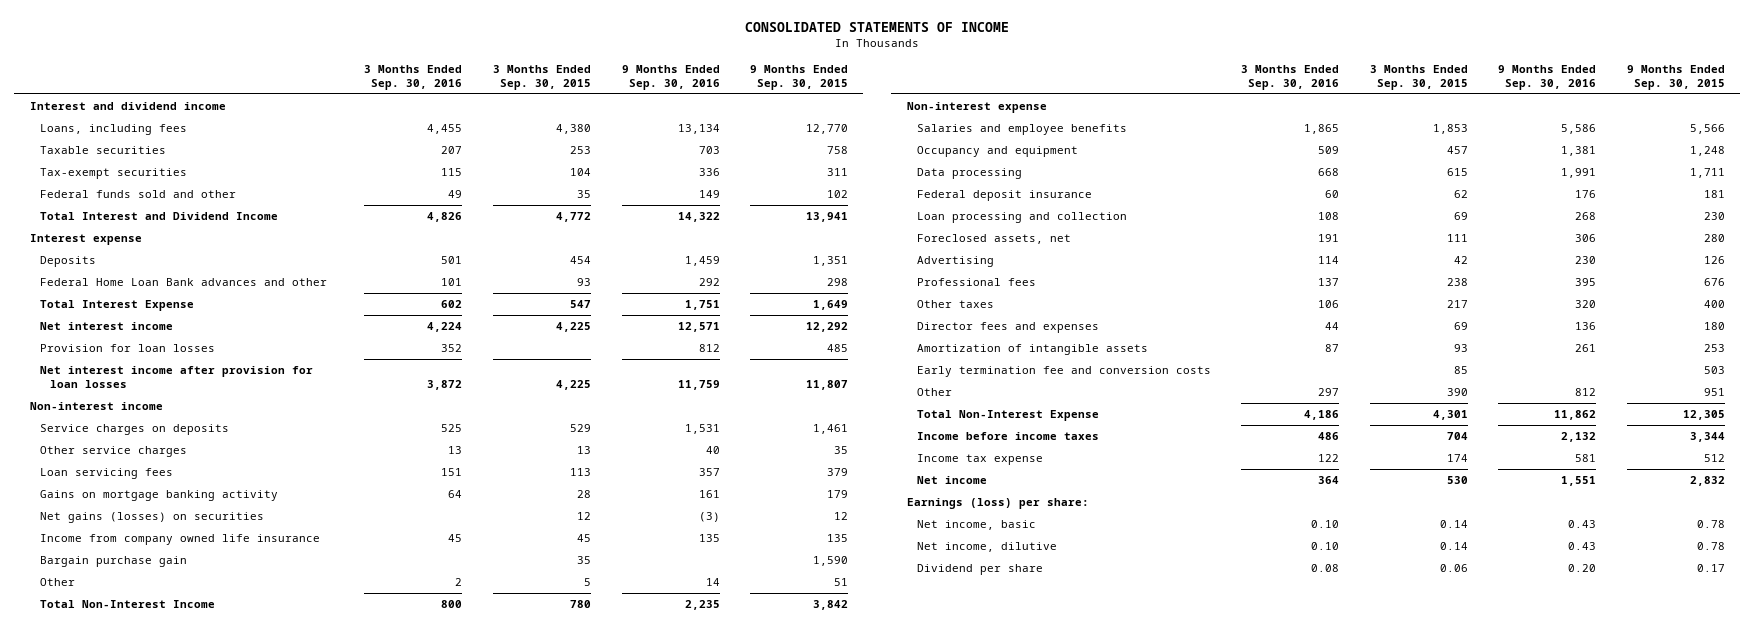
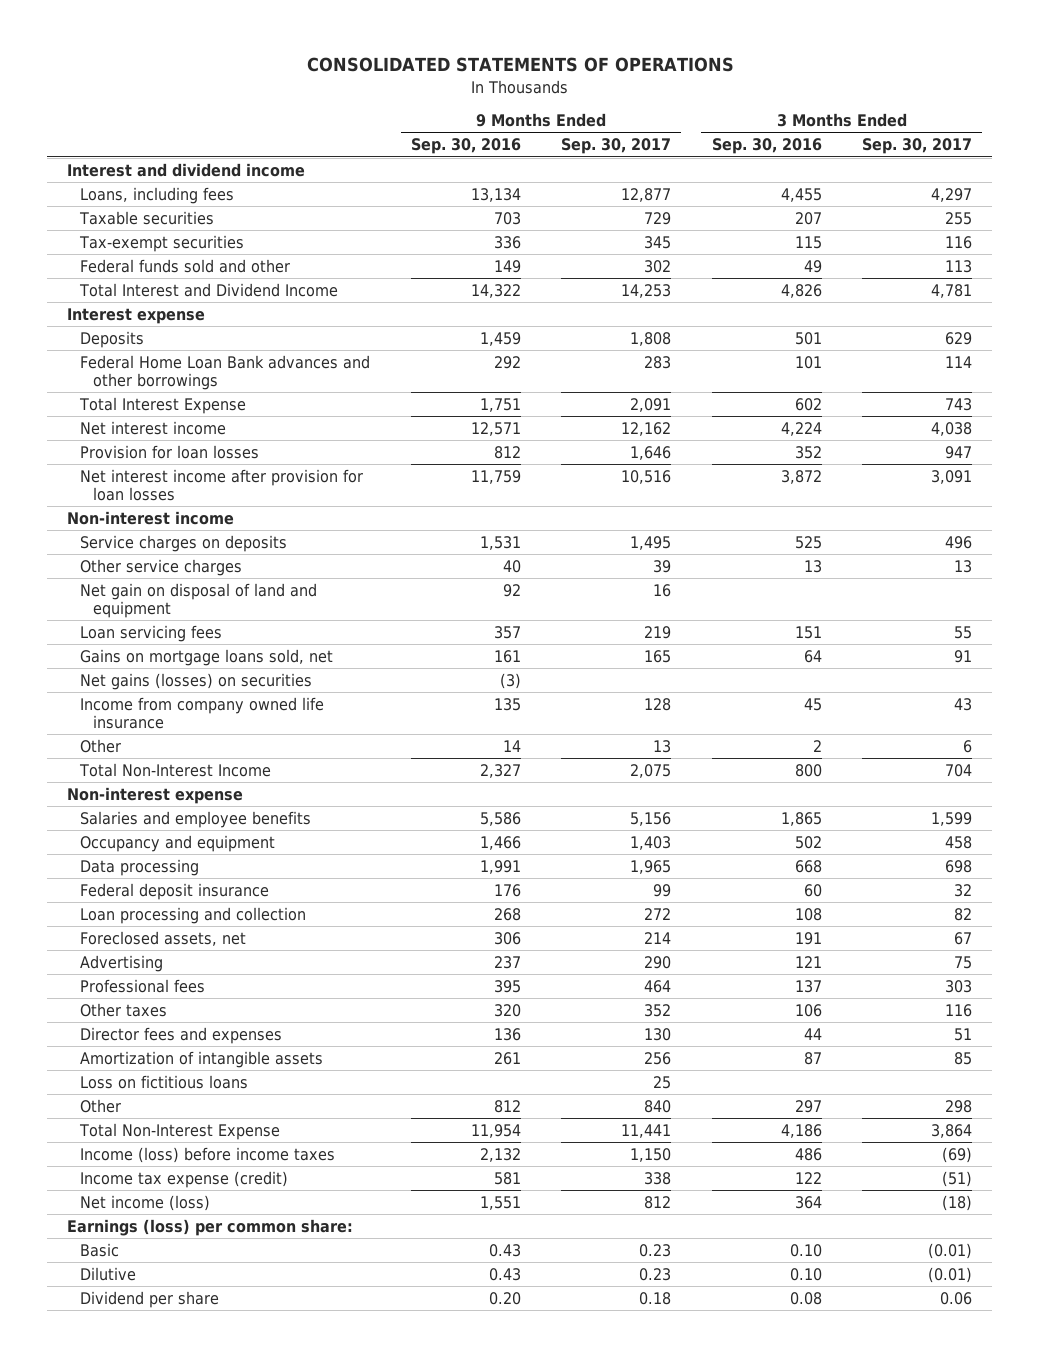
- CONSOLIDATED STATEMENTS OF INCOME
+ CONSOLIDATED STATEMENTS OF OPERATIONS
- | 3 Months Ended Sep. 30, 2016 | 3 Months Ended Sep. 30, 2015 | 9 Months Ended Sep. 30, 2016 | 9 Months Ended Sep. 30, 2015
+ | 9 Months Ended Sep. 30, 2016 | 9 Months Ended Sep. 30, 2017 | 3 Months Ended Sep. 30, 2016 | 3 Months Ended Sep. 30, 2017
- Federal Home Loan Bank advances and other | 101 | 93 | 292 | 298
+ Federal Home Loan Bank advances and other borrowings | 292 | 283 | 101 | 114
+ Net gain on disposal of land and equipment | 92 | 16 | |
- Gains on mortgage banking activity | 64 | 28 | 161 | 179
+ Gains on mortgage loans sold, net | 161 | 165 | 64 | 91
- Bargain purchase gain | | 35 | | 1,590
- Total Non-Interest Income | 800 | 780 | 2,235 | 3,842
+ Total Non-Interest Income | 2,327 | 2,075 | 800 | 704
- Occupancy and equipment | 509 | 457 | 1,381 | 1,248
+ Occupancy and equipment | 1,466 | 1,403 | 502 | 458
- Advertising | 114 | 42 | 230 | 126
+ Advertising | 237 | 290 | 121 | 75
- Early termination fee and conversion costs | | 85 | | 503
+ Loss on fictitious loans | | 25 | |
- Total Non-Interest Expense | 4,186 | 4,301 | 11,862 | 12,305
- Income before income taxes | 486 | 704 | 2,132 | 3,344
- Income tax expense | 122 | 174 | 581 | 512
- Net income | 364 | 530 | 1,551 | 2,832
- Earnings (loss) per share:
- Net income, basic | 0.10 | 0.14 | 0.43 | 0.78
- Net income, dilutive | 0.10 | 0.14 | 0.43 | 0.78
+ Total Non-Interest Expense | 11,954 | 11,441 | 4,186 | 3,864
+ Income (loss) before income taxes | 2,132 | 1,150 | 486 | (69)
+ Income tax expense (credit) | 581 | 338 | 122 | (51)
+ Net income (loss) | 1,551 | 812 | 364 | (18)
+ Earnings (loss) per common share:
+ Basic | 0.43 | 0.23 | 0.10 | (0.01)
+ Dilutive | 0.43 | 0.23 | 0.10 | (0.01)

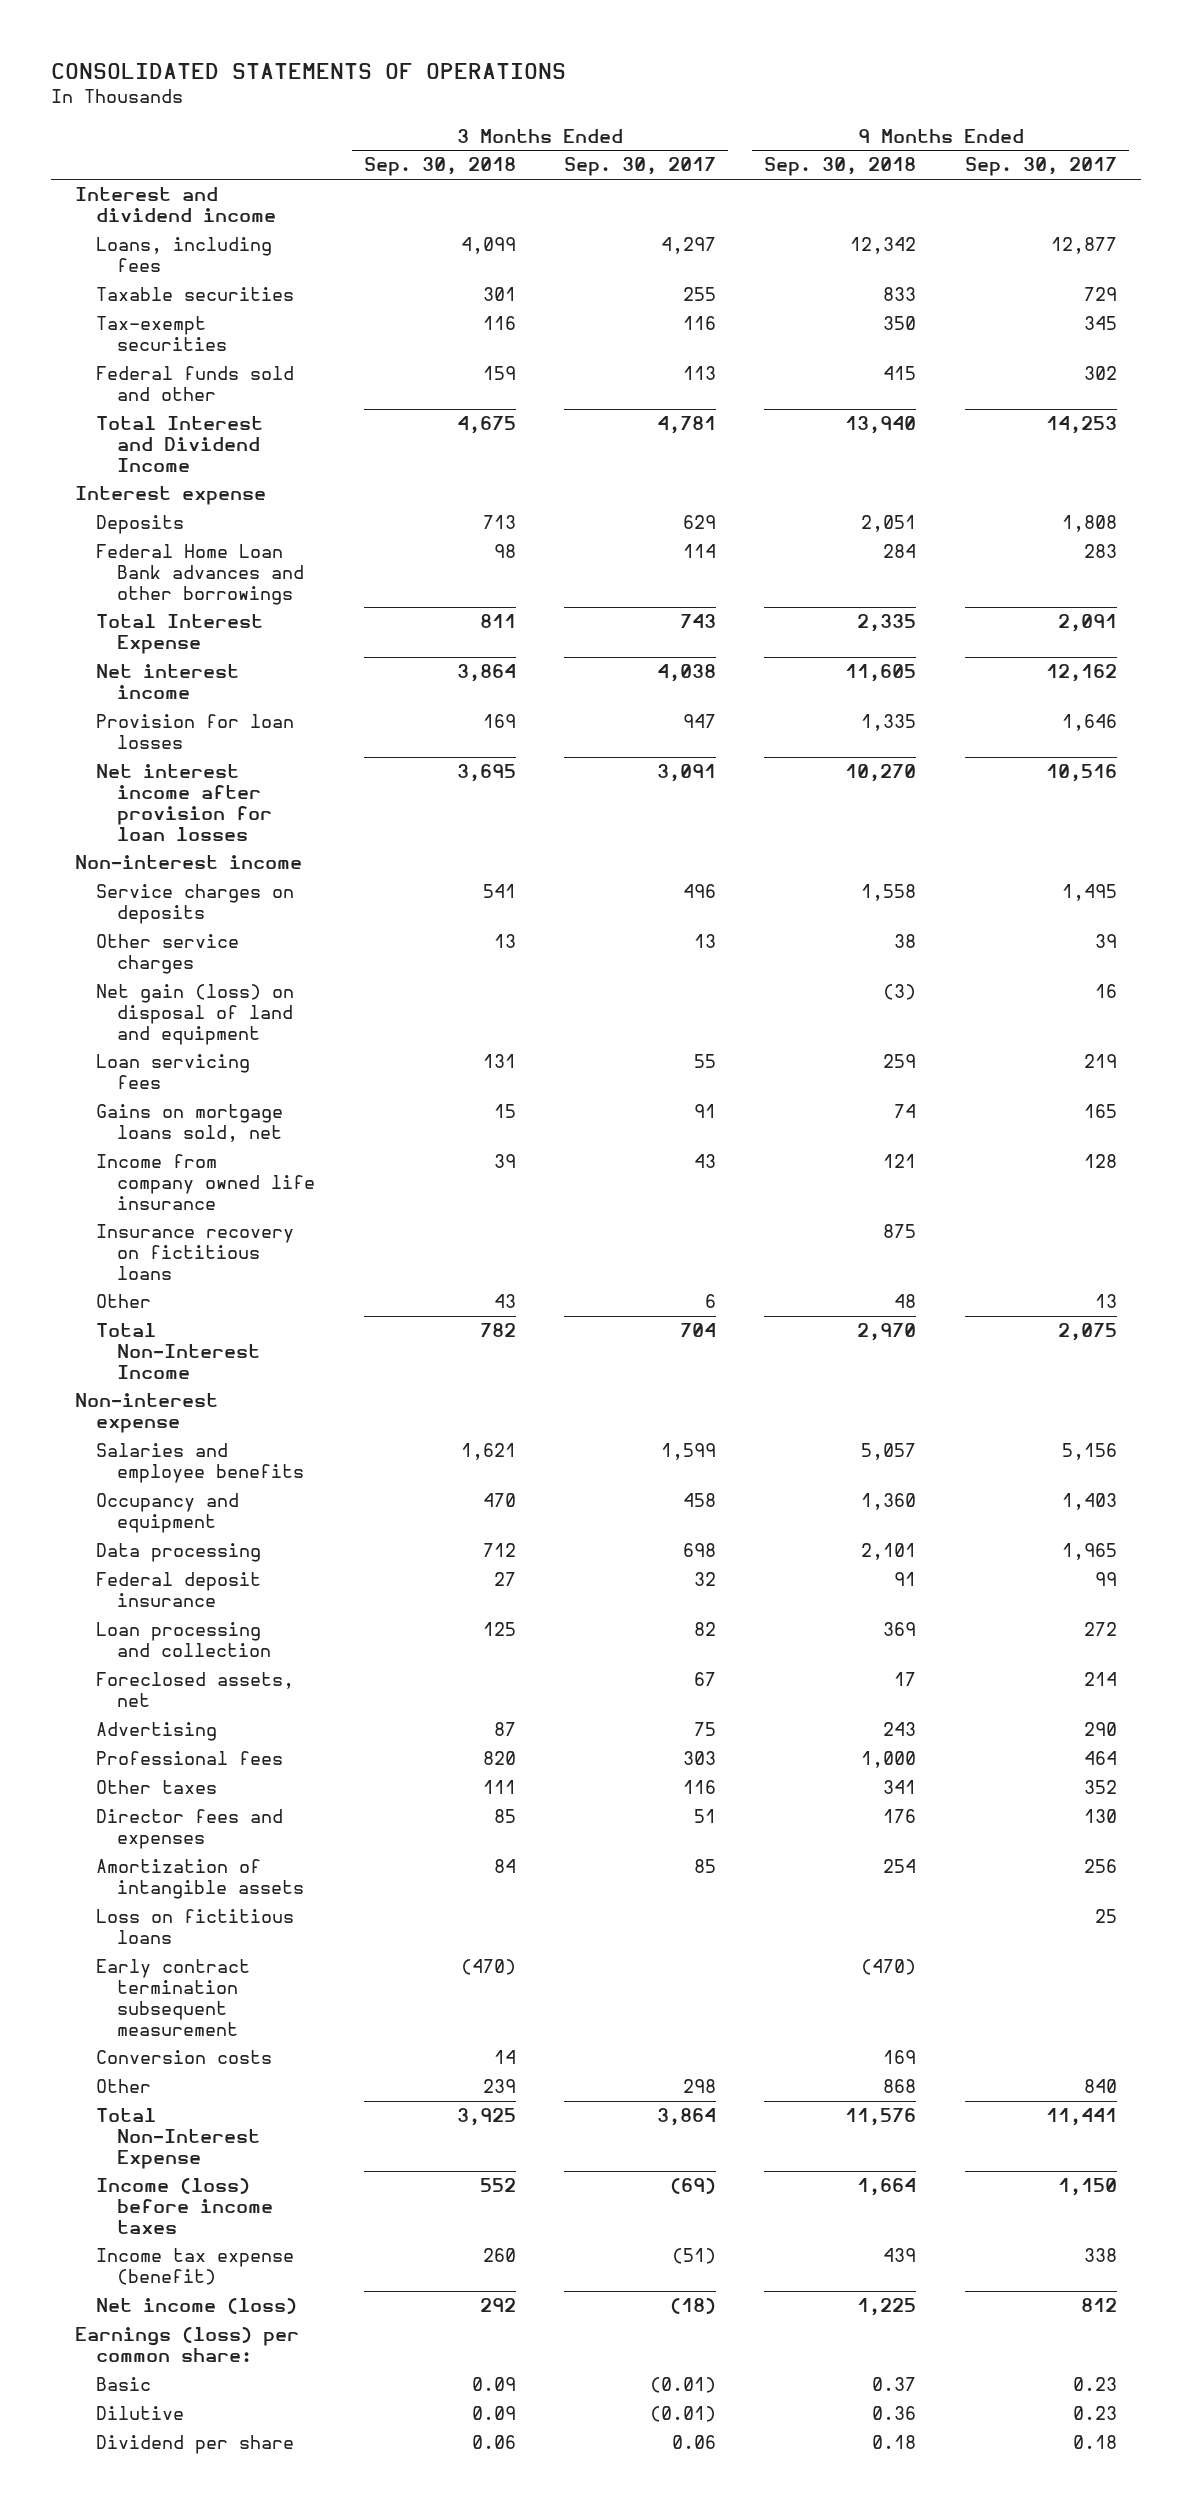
- | 9 Months Ended Sep. 30, 2016 | 9 Months Ended Sep. 30, 2017 | 3 Months Ended Sep. 30, 2016 | 3 Months Ended Sep. 30, 2017
+ | 3 Months Ended Sep. 30, 2018 | 3 Months Ended Sep. 30, 2017 | 9 Months Ended Sep. 30, 2018 | 9 Months Ended Sep. 30, 2017
- Net gain on disposal of land and equipment | 92 | 16 | |
+ Net gain (loss) on disposal of land and equipment | | | (3) | 16
- Net gains (losses) on securities | (3) | | |
+ Insurance recovery on fictitious loans | | | 875 |
+ Early contract termination subsequent measurement | (470) | | (470) |
+ Conversion costs | 14 | | 169 |
- Income tax expense (credit) | 581 | 338 | 122 | (51)
+ Income tax expense (benefit) | 260 | (51) | 439 | 338

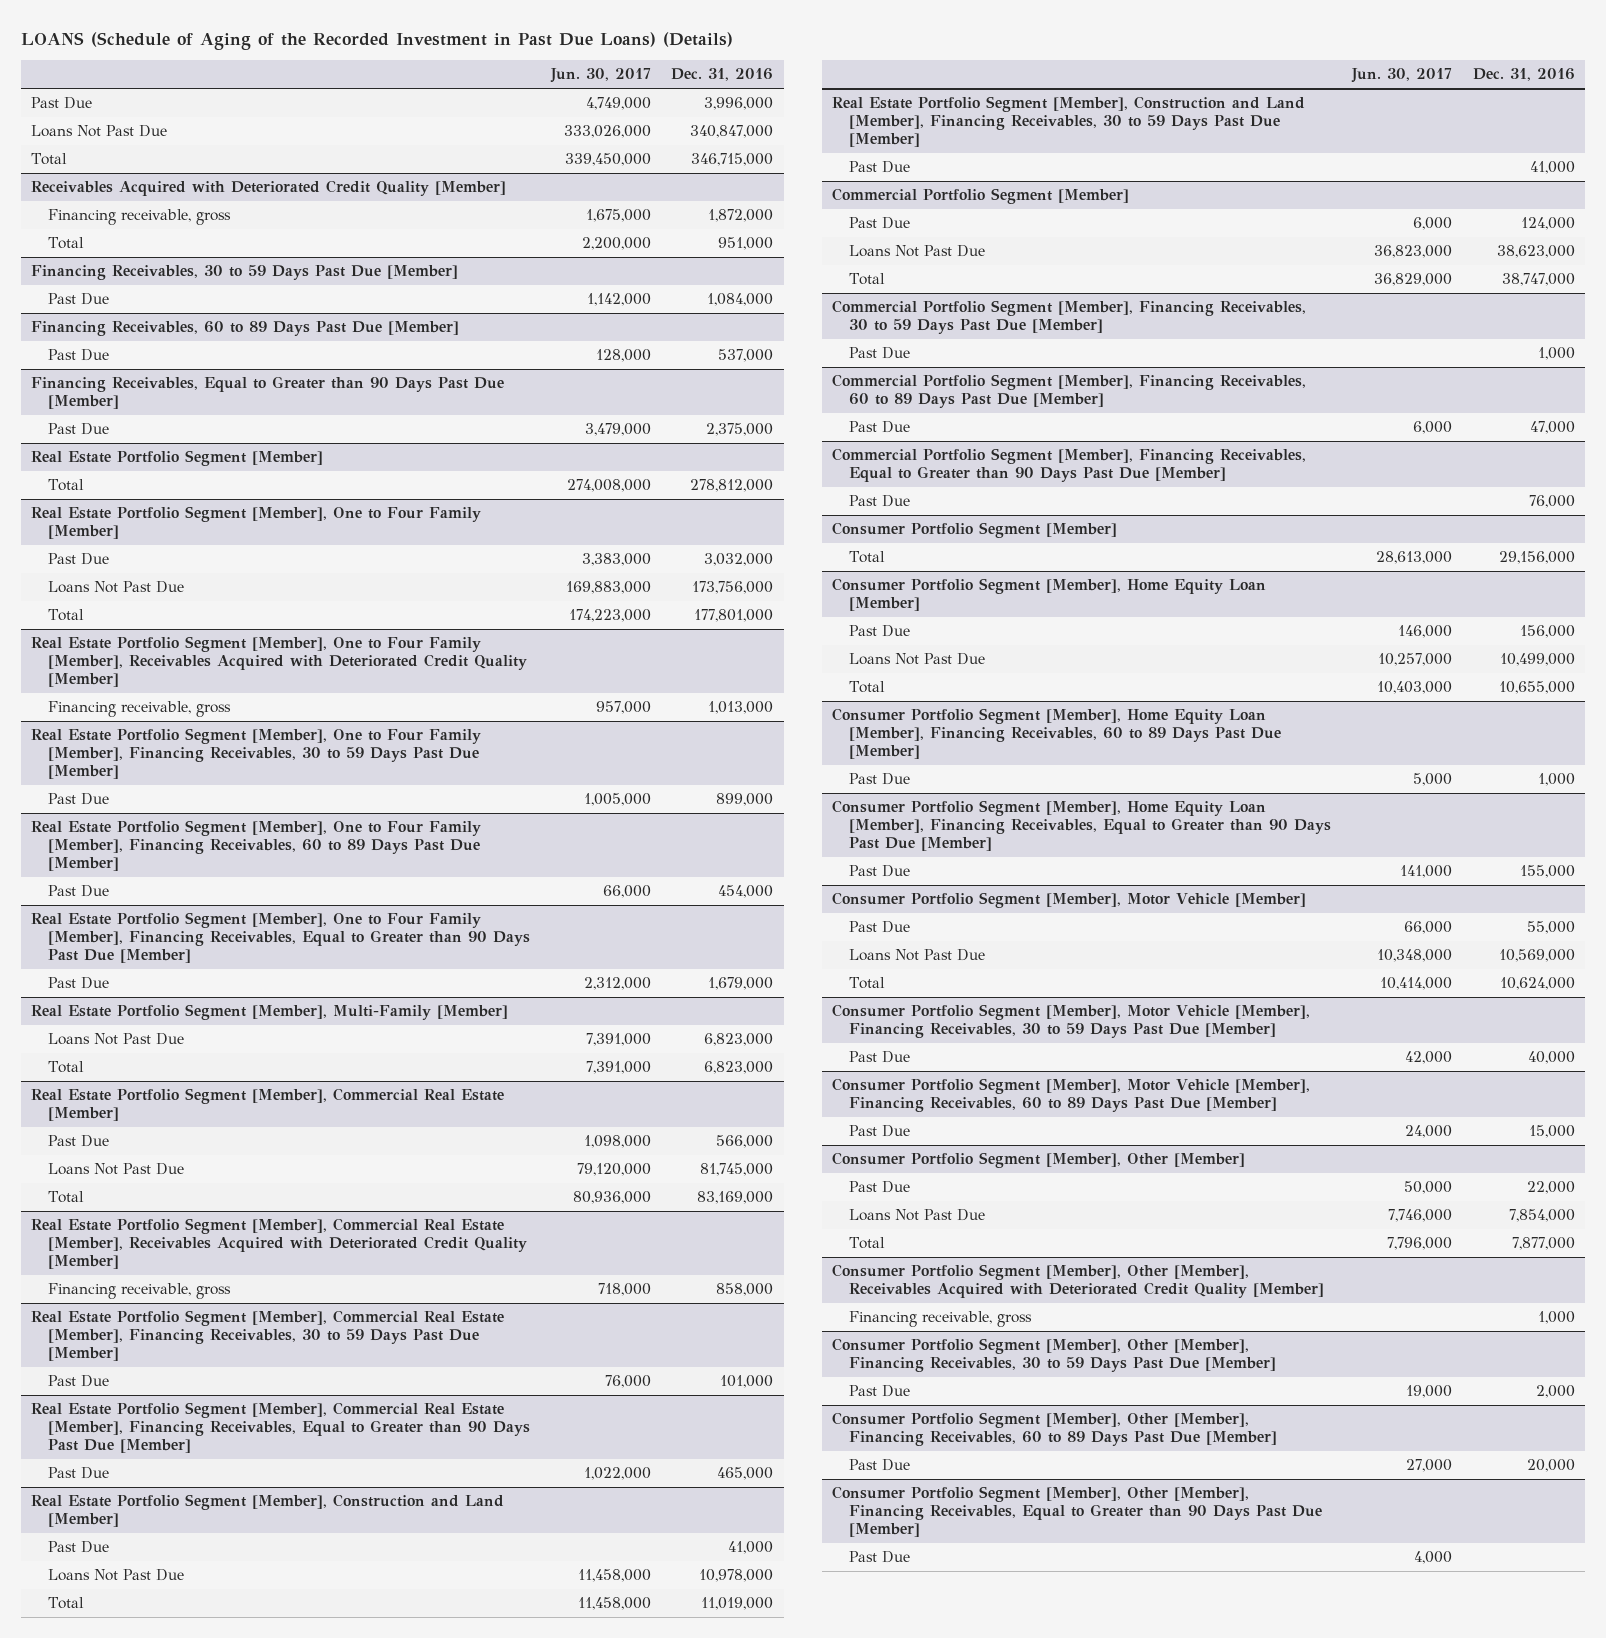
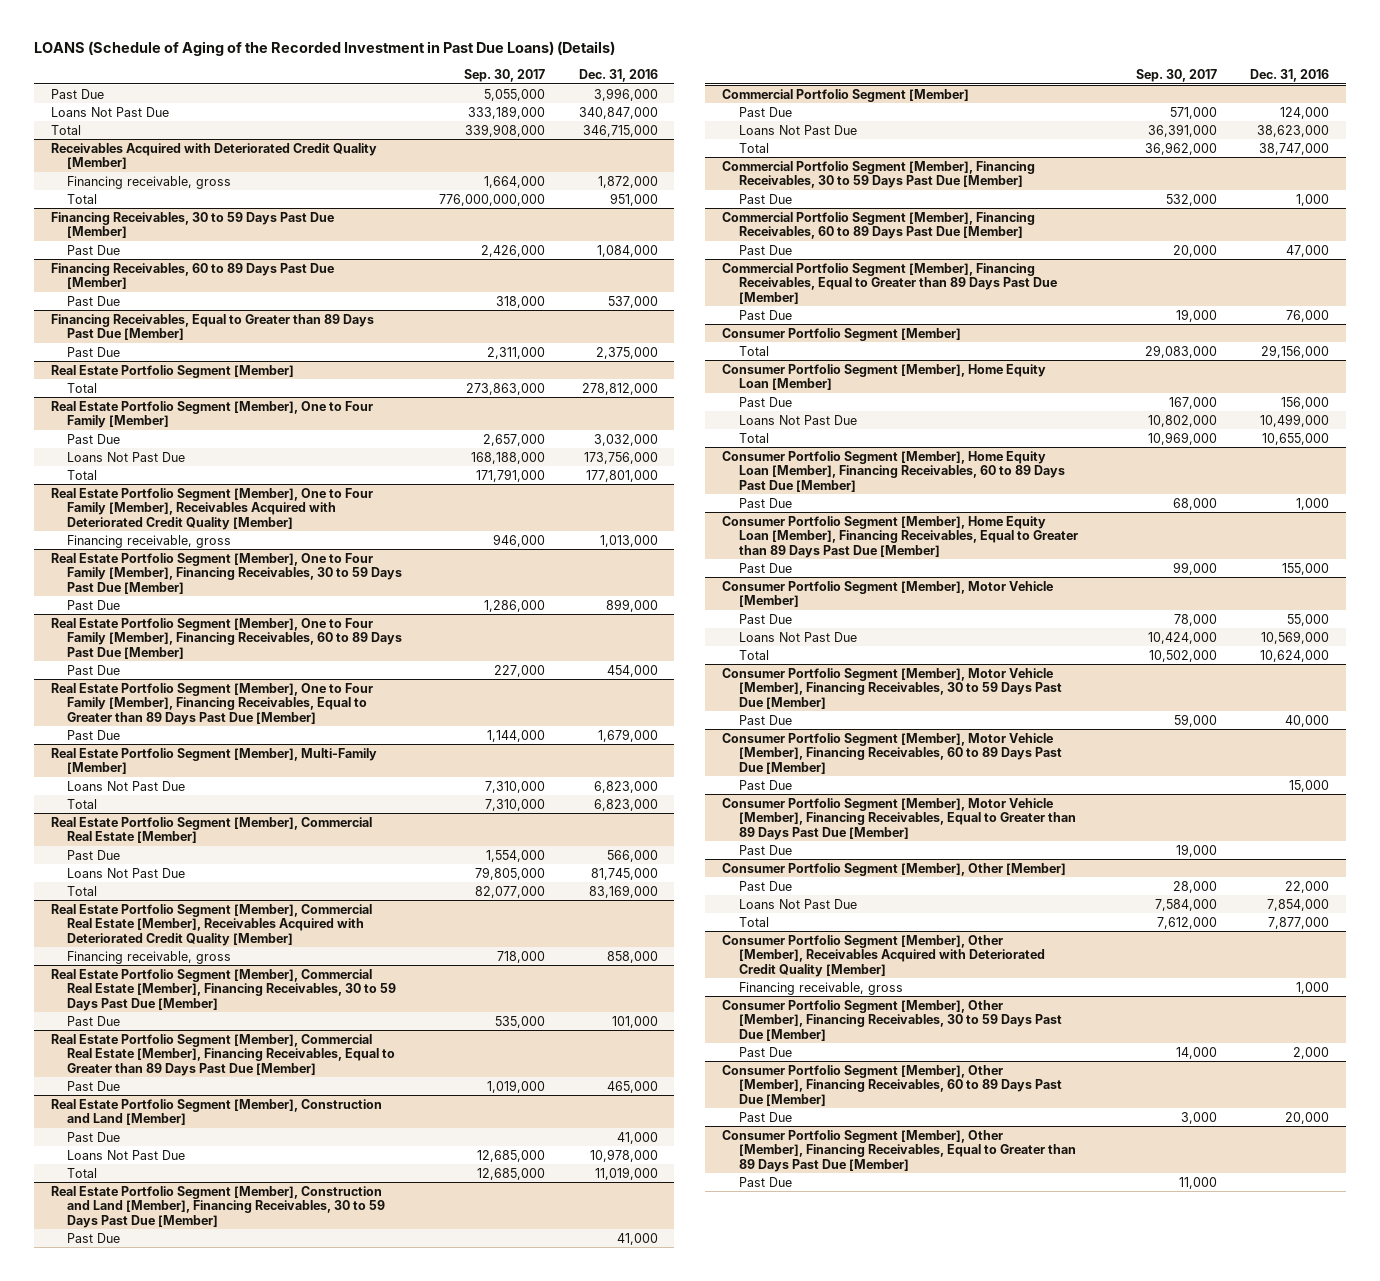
- | Jun. 30, 2017 | Dec. 31, 2016
+ | Sep. 30, 2017 | Dec. 31, 2016
- Financing Receivables, Equal to Greater than 90 Days Past Due [Member]
+ Financing Receivables, Equal to Greater than 89 Days Past Due [Member]
- Real Estate Portfolio Segment [Member], One to Four Family [Member], Financing Receivables, Equal to Greater than 90 Days Past Due [Member]
+ Real Estate Portfolio Segment [Member], One to Four Family [Member], Financing Receivables, Equal to Greater than 89 Days Past Due [Member]
- Real Estate Portfolio Segment [Member], Commercial Real Estate [Member], Financing Receivables, Equal to Greater than 90 Days Past Due [Member]
+ Real Estate Portfolio Segment [Member], Commercial Real Estate [Member], Financing Receivables, Equal to Greater than 89 Days Past Due [Member]
- Commercial Portfolio Segment [Member], Financing Receivables, Equal to Greater than 90 Days Past Due [Member]
+ Commercial Portfolio Segment [Member], Financing Receivables, Equal to Greater than 89 Days Past Due [Member]
- Consumer Portfolio Segment [Member], Home Equity Loan [Member], Financing Receivables, Equal to Greater than 90 Days Past Due [Member]
+ Consumer Portfolio Segment [Member], Home Equity Loan [Member], Financing Receivables, Equal to Greater than 89 Days Past Due [Member]
+ Consumer Portfolio Segment [Member], Motor Vehicle [Member], Financing Receivables, Equal to Greater than 89 Days Past Due [Member]
+ Past Due | 19,000 |
- Consumer Portfolio Segment [Member], Other [Member], Financing Receivables, Equal to Greater than 90 Days Past Due [Member]
+ Consumer Portfolio Segment [Member], Other [Member], Financing Receivables, Equal to Greater than 89 Days Past Due [Member]

